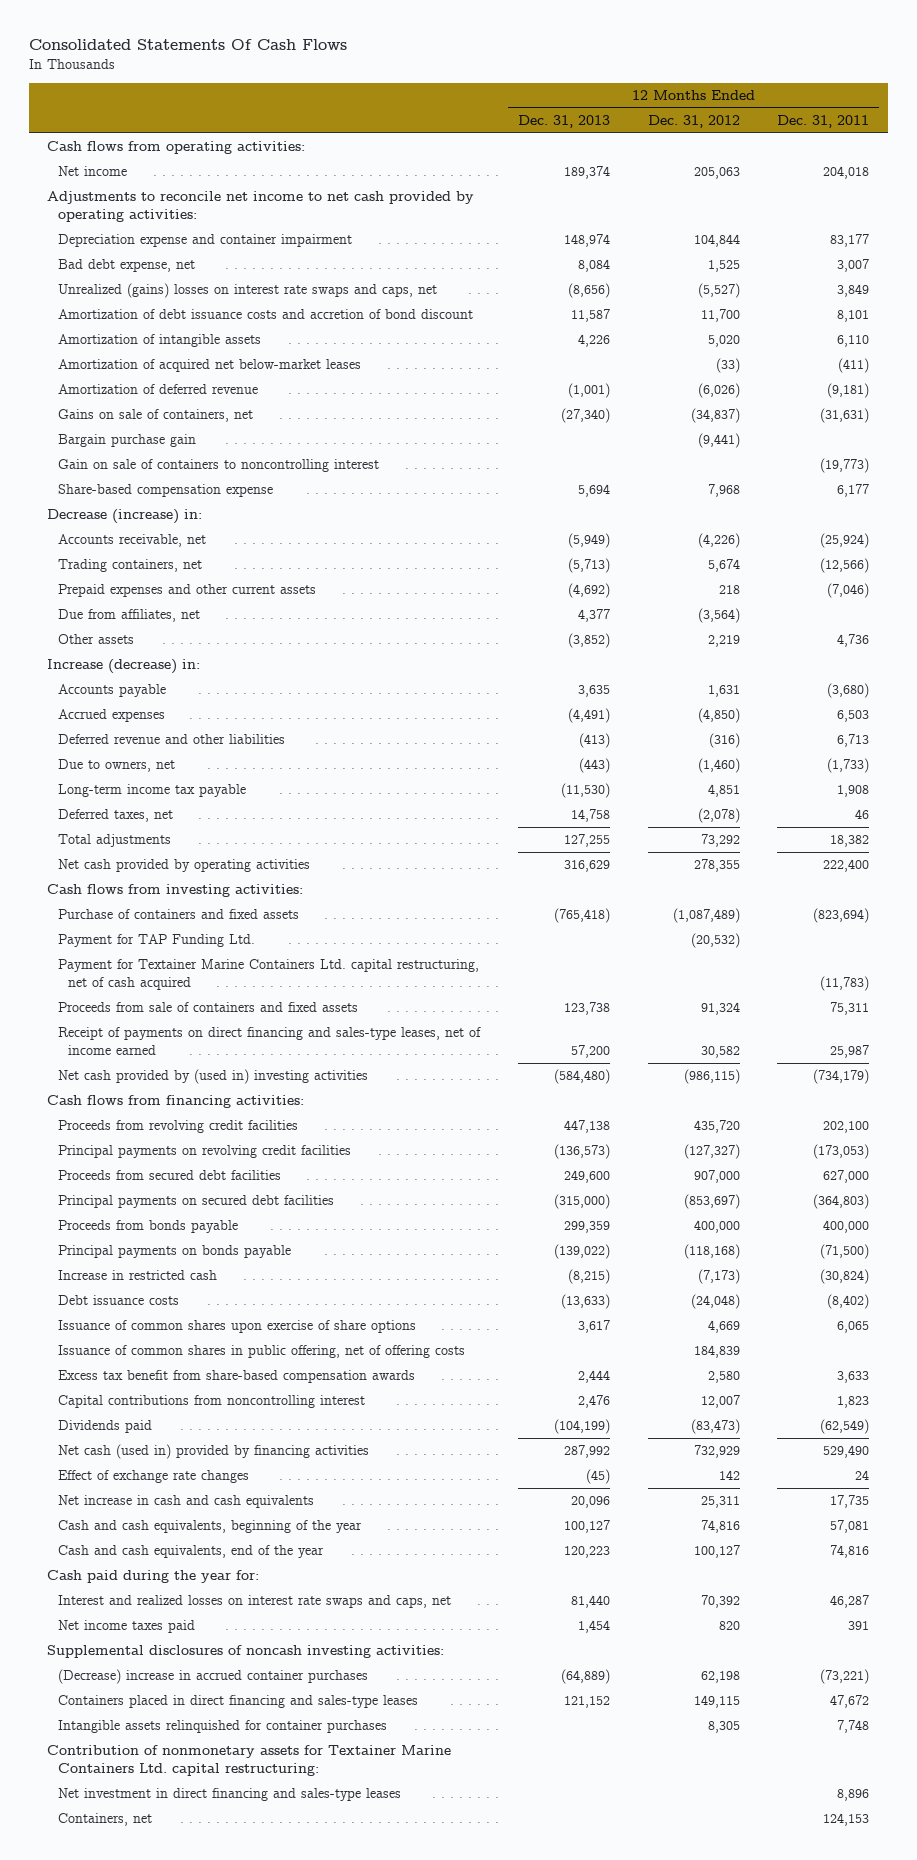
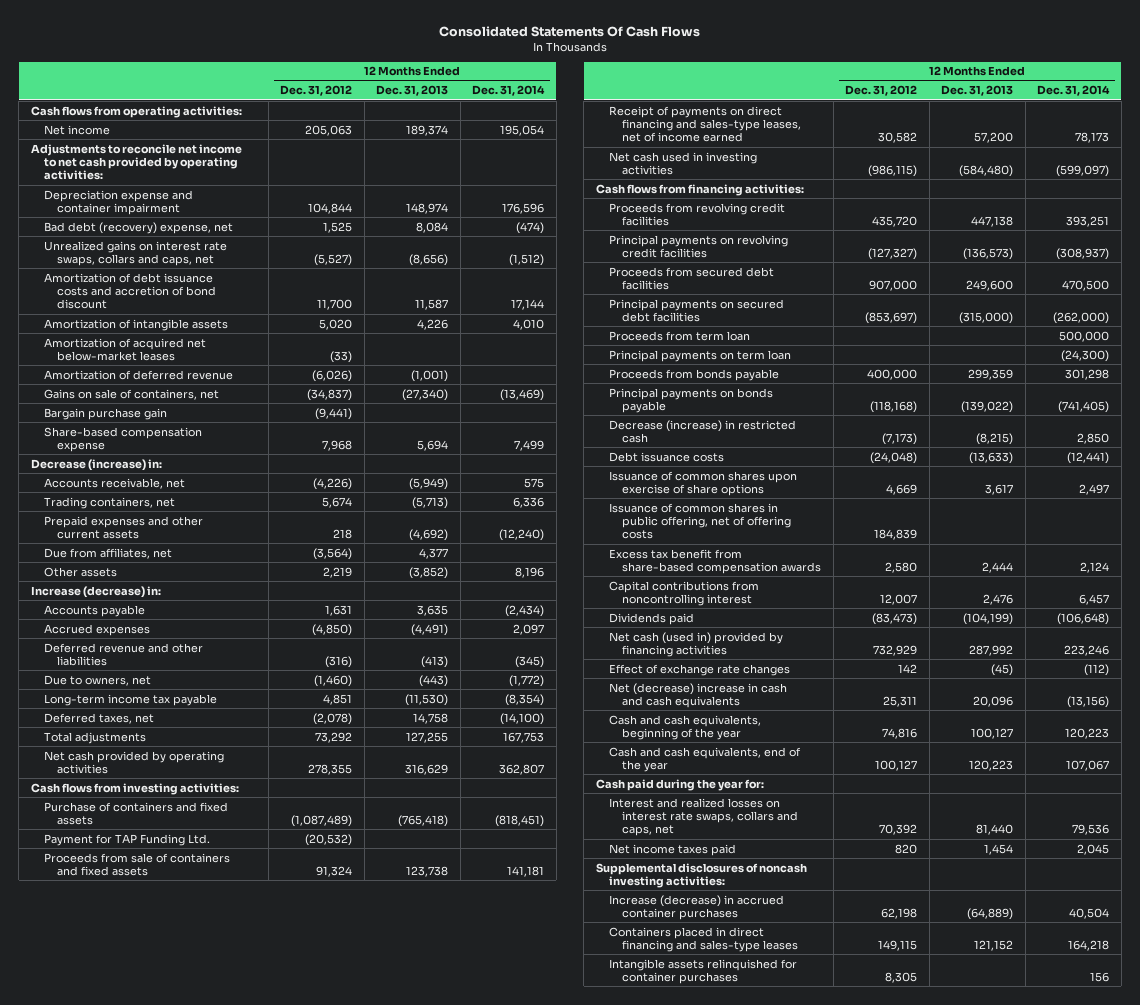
- | 12 Months Ended Dec. 31, 2013 | 12 Months Ended Dec. 31, 2012 | 12 Months Ended Dec. 31, 2011
+ | 12 Months Ended Dec. 31, 2012 | 12 Months Ended Dec. 31, 2013 | 12 Months Ended Dec. 31, 2014
- Bad debt expense, net | 8,084 | 1,525 | 3,007
- Unrealized (gains) losses on interest rate swaps and caps, net | (8,656) | (5,527) | 3,849
+ Bad debt (recovery) expense, net | 1,525 | 8,084 | (474)
+ Unrealized gains on interest rate swaps, collars and caps, net | (5,527) | (8,656) | (1,512)
- Gain on sale of containers to noncontrolling interest | | | (19,773)
- Payment for Textainer Marine Containers Ltd. capital restructuring, net of cash acquired | | | (11,783)
- Net cash provided by (used in) investing activities | (584,480) | (986,115) | (734,179)
+ Net cash used in investing activities | (986,115) | (584,480) | (599,097)
+ Proceeds from term loan | | | 500,000
+ Principal payments on term loan | | | (24,300)
- Increase in restricted cash | (8,215) | (7,173) | (30,824)
+ Decrease (increase) in restricted cash | (7,173) | (8,215) | 2,850
- Net increase in cash and cash equivalents | 20,096 | 25,311 | 17,735
+ Net (decrease) increase in cash and cash equivalents | 25,311 | 20,096 | (13,156)
- Interest and realized losses on interest rate swaps and caps, net | 81,440 | 70,392 | 46,287
+ Interest and realized losses on interest rate swaps, collars and caps, net | 70,392 | 81,440 | 79,536
- (Decrease) increase in accrued container purchases | (64,889) | 62,198 | (73,221)
+ Increase (decrease) in accrued container purchases | 62,198 | (64,889) | 40,504
- Contribution of nonmonetary assets for Textainer Marine Containers Ltd. capital restructuring:
- Net investment in direct financing and sales-type leases | | | 8,896
- Containers, net | | | 124,153

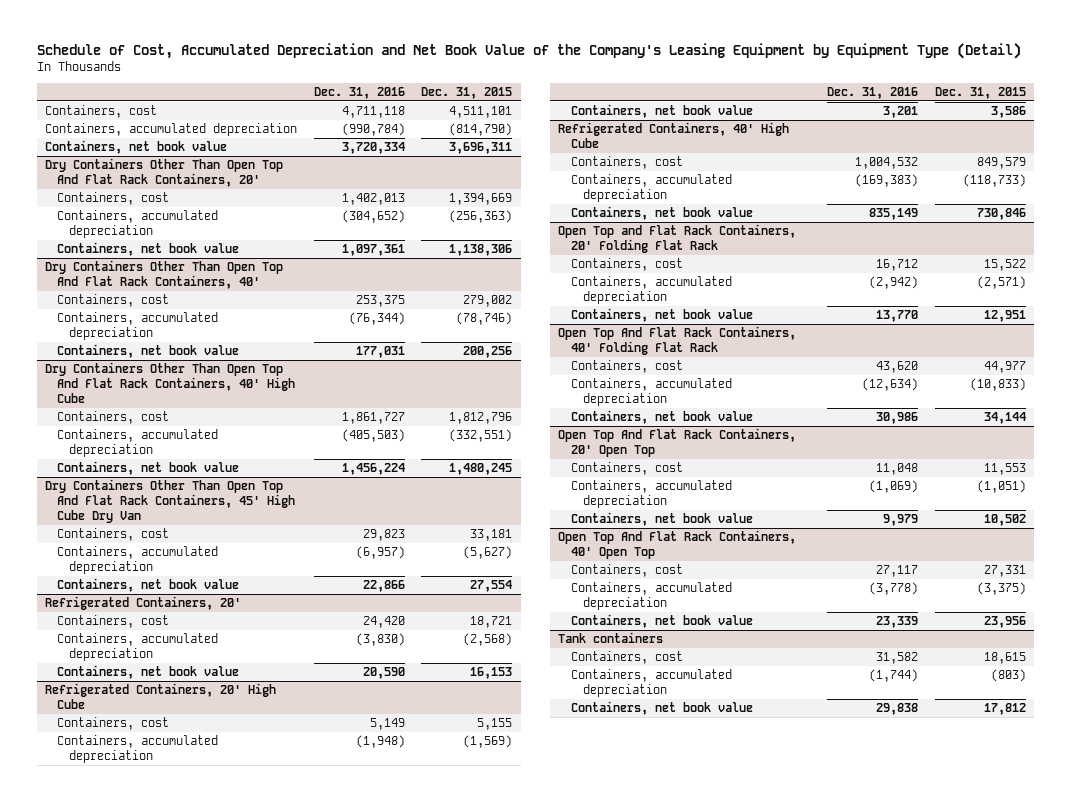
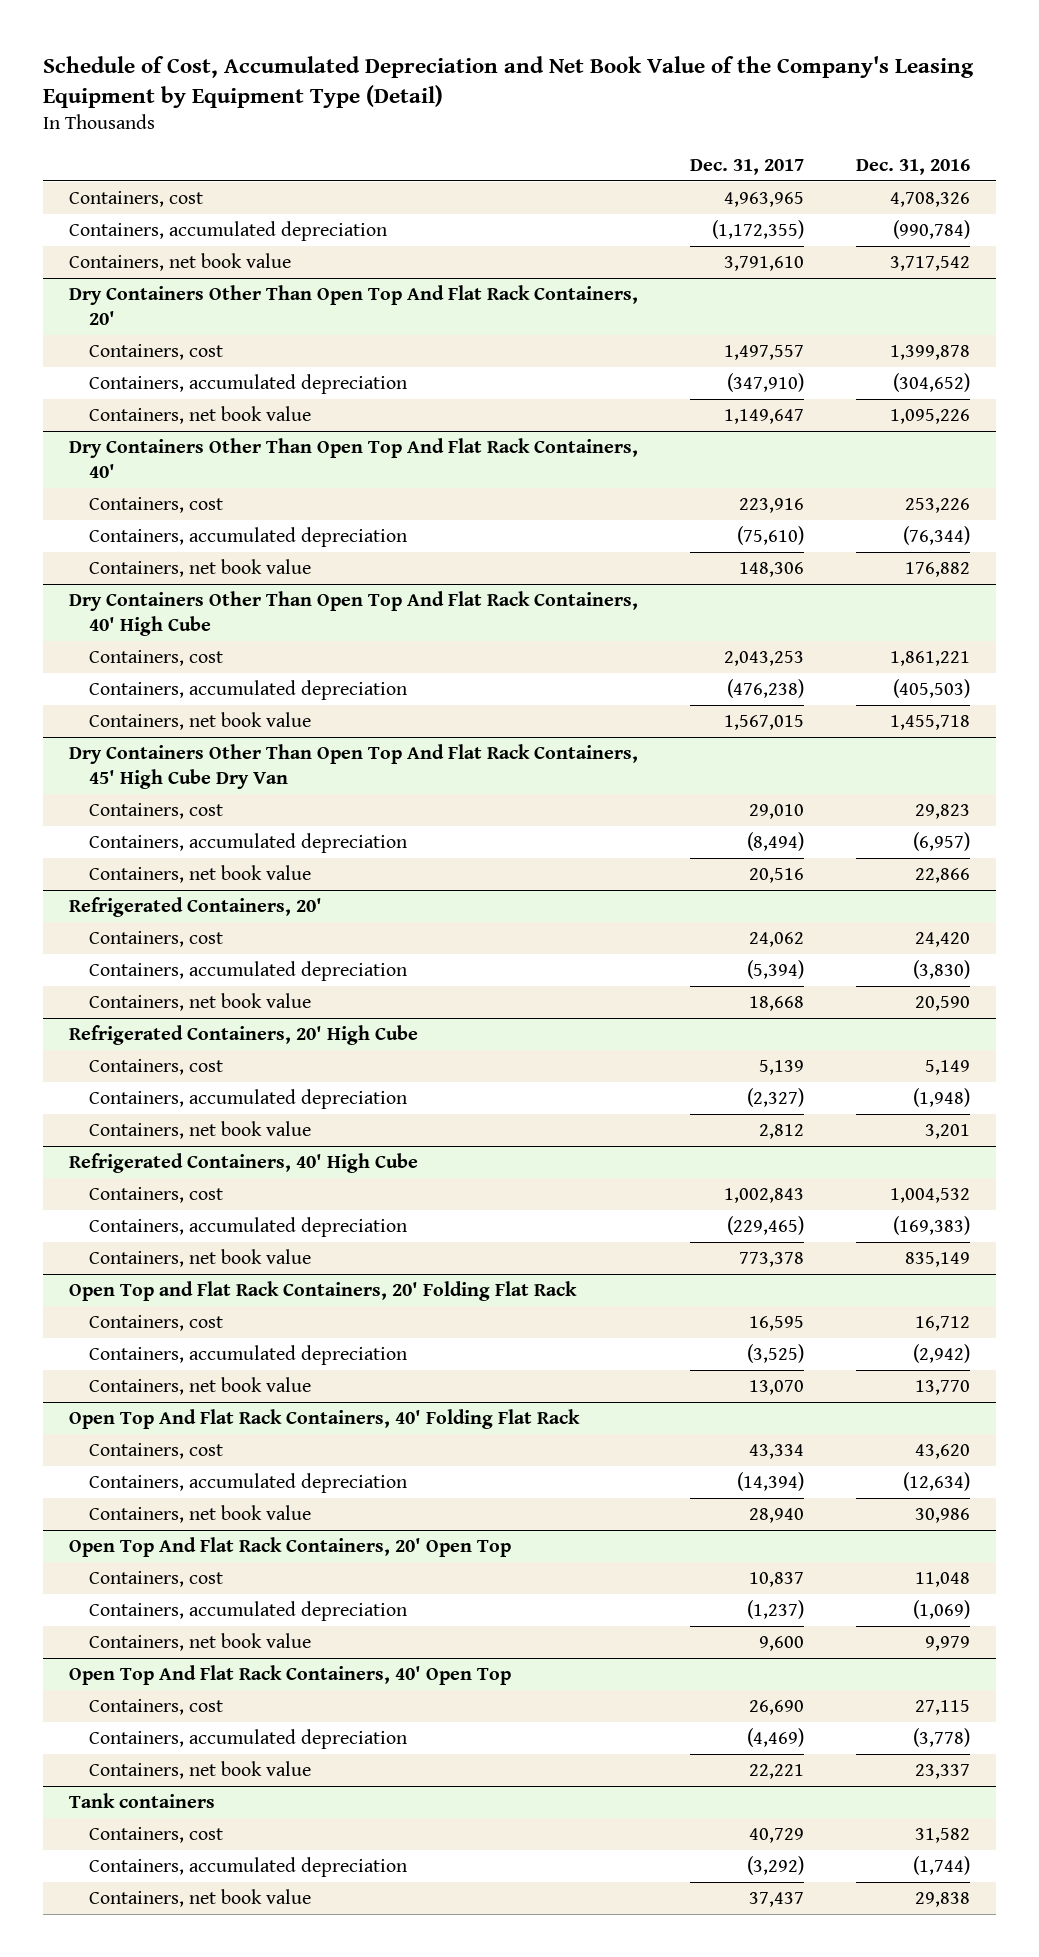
- | Dec. 31, 2016 | Dec. 31, 2015
+ | Dec. 31, 2017 | Dec. 31, 2016
- Containers, cost | 4,711,118 | 4,511,101
+ Containers, cost | 4,963,965 | 4,708,326
- Containers, net book value | 3,720,334 | 3,696,311
+ Containers, net book value | 3,791,610 | 3,717,542
@ Dry Containers Other Than Open Top And Flat Rack Containers, 20'
- Containers, cost | 1,402,013 | 1,394,669
+ Containers, cost | 1,497,557 | 1,399,878
- Containers, net book value | 1,097,361 | 1,138,306
+ Containers, net book value | 1,149,647 | 1,095,226
@ Dry Containers Other Than Open Top And Flat Rack Containers, 40'
- Containers, cost | 253,375 | 279,002
+ Containers, cost | 223,916 | 253,226
- Containers, net book value | 177,031 | 200,256
+ Containers, net book value | 148,306 | 176,882
@ Dry Containers Other Than Open Top And Flat Rack Containers, 40' High Cube
- Containers, cost | 1,861,727 | 1,812,796
+ Containers, cost | 2,043,253 | 1,861,221
- Containers, net book value | 1,456,224 | 1,480,245
+ Containers, net book value | 1,567,015 | 1,455,718
@ Open Top And Flat Rack Containers, 40' Open Top
- Containers, cost | 27,117 | 27,331
+ Containers, cost | 26,690 | 27,115
- Containers, net book value | 23,339 | 23,956
+ Containers, net book value | 22,221 | 23,337

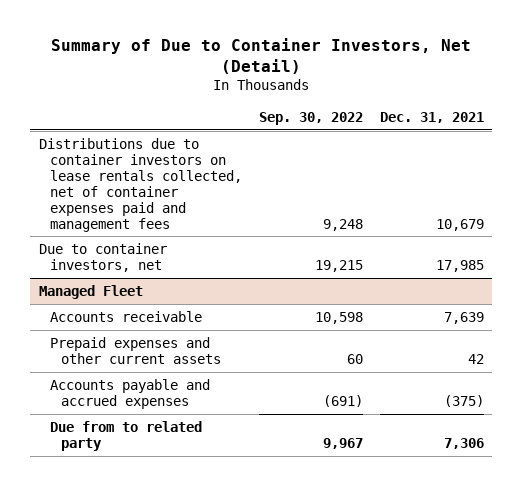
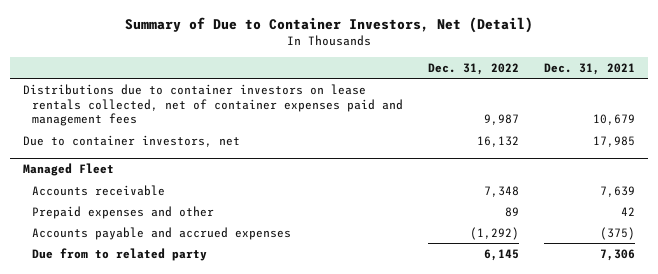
- | Sep. 30, 2022 | Dec. 31, 2021
+ | Dec. 31, 2022 | Dec. 31, 2021
@ Managed Fleet
- Prepaid expenses and other current assets | 60 | 42
+ Prepaid expenses and other | 89 | 42

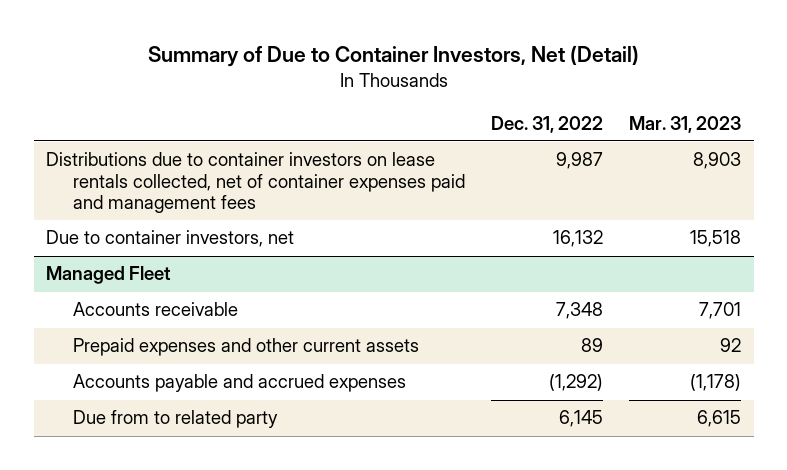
- | Dec. 31, 2022 | Dec. 31, 2021
+ | Dec. 31, 2022 | Mar. 31, 2023
@ Managed Fleet
- Prepaid expenses and other | 89 | 42
+ Prepaid expenses and other current assets | 89 | 92

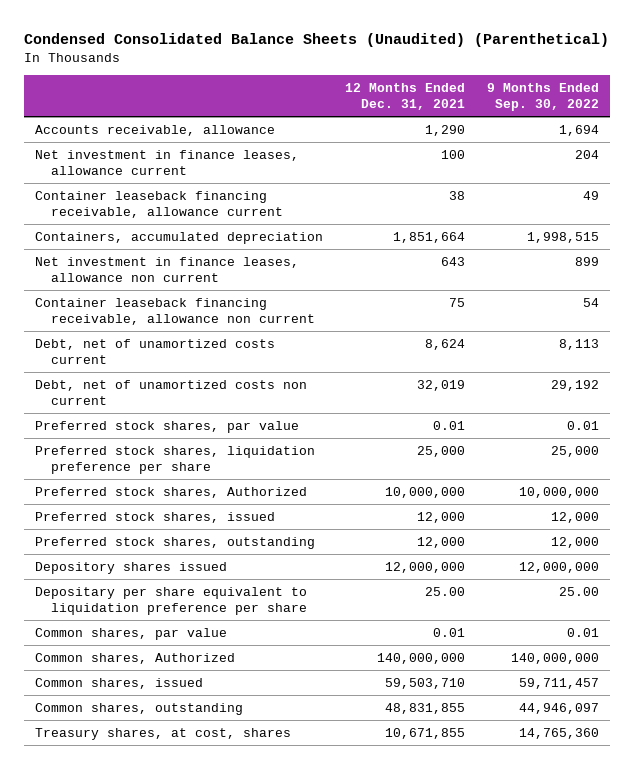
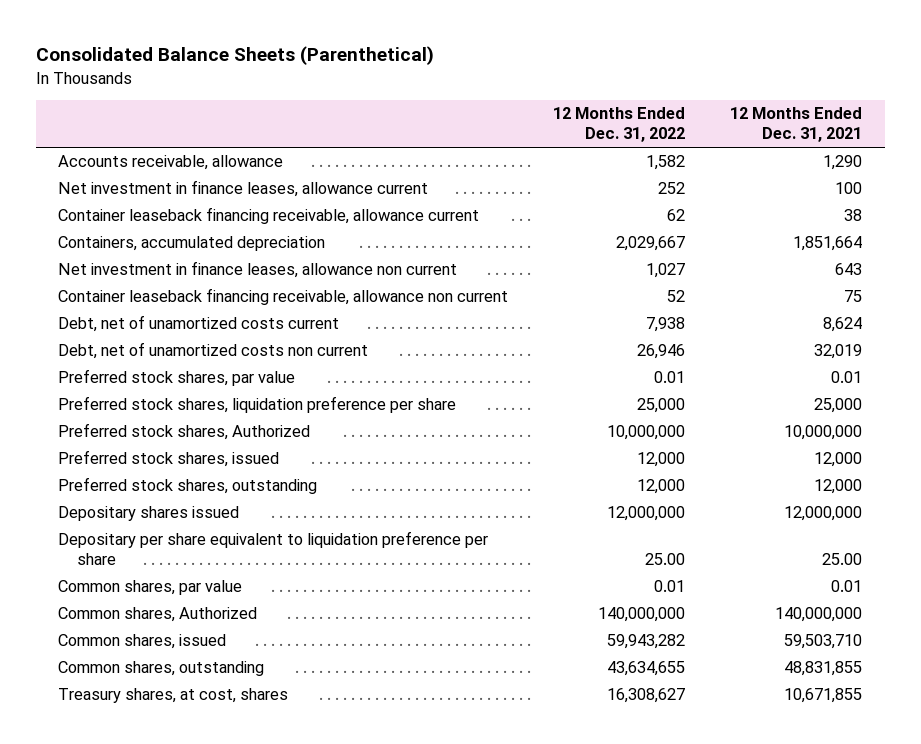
- Condensed Consolidated Balance Sheets (Unaudited) (Parenthetical)
+ Consolidated Balance Sheets (Parenthetical)
- | 12 Months Ended Dec. 31, 2021 | 9 Months Ended Sep. 30, 2022
+ | 12 Months Ended Dec. 31, 2022 | 12 Months Ended Dec. 31, 2021
- Depository shares issued | 12,000,000 | 12,000,000
+ Depositary shares issued | 12,000,000 | 12,000,000

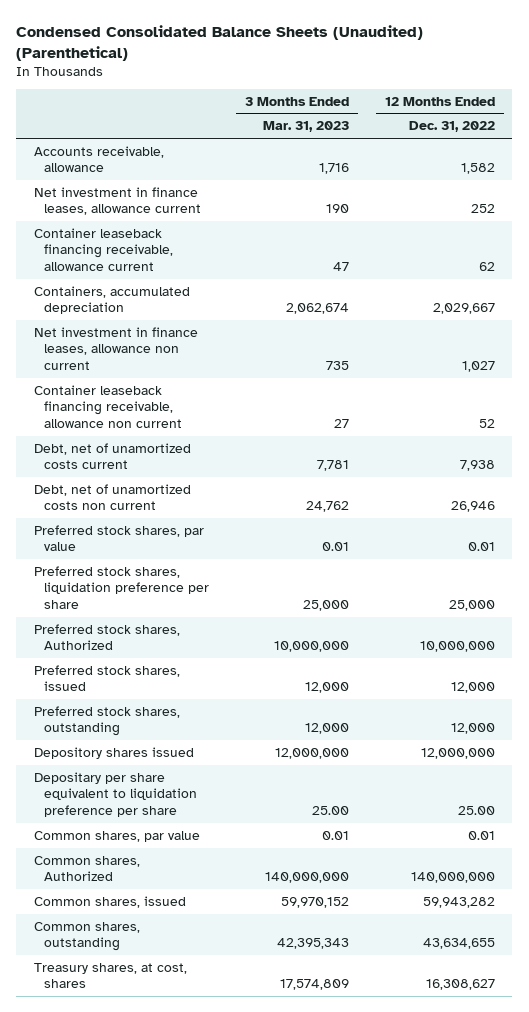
- Consolidated Balance Sheets (Parenthetical)
+ Condensed Consolidated Balance Sheets (Unaudited) (Parenthetical)
- | 12 Months Ended Dec. 31, 2022 | 12 Months Ended Dec. 31, 2021
+ | 3 Months Ended Mar. 31, 2023 | 12 Months Ended Dec. 31, 2022
- Depositary shares issued | 12,000,000 | 12,000,000
+ Depository shares issued | 12,000,000 | 12,000,000

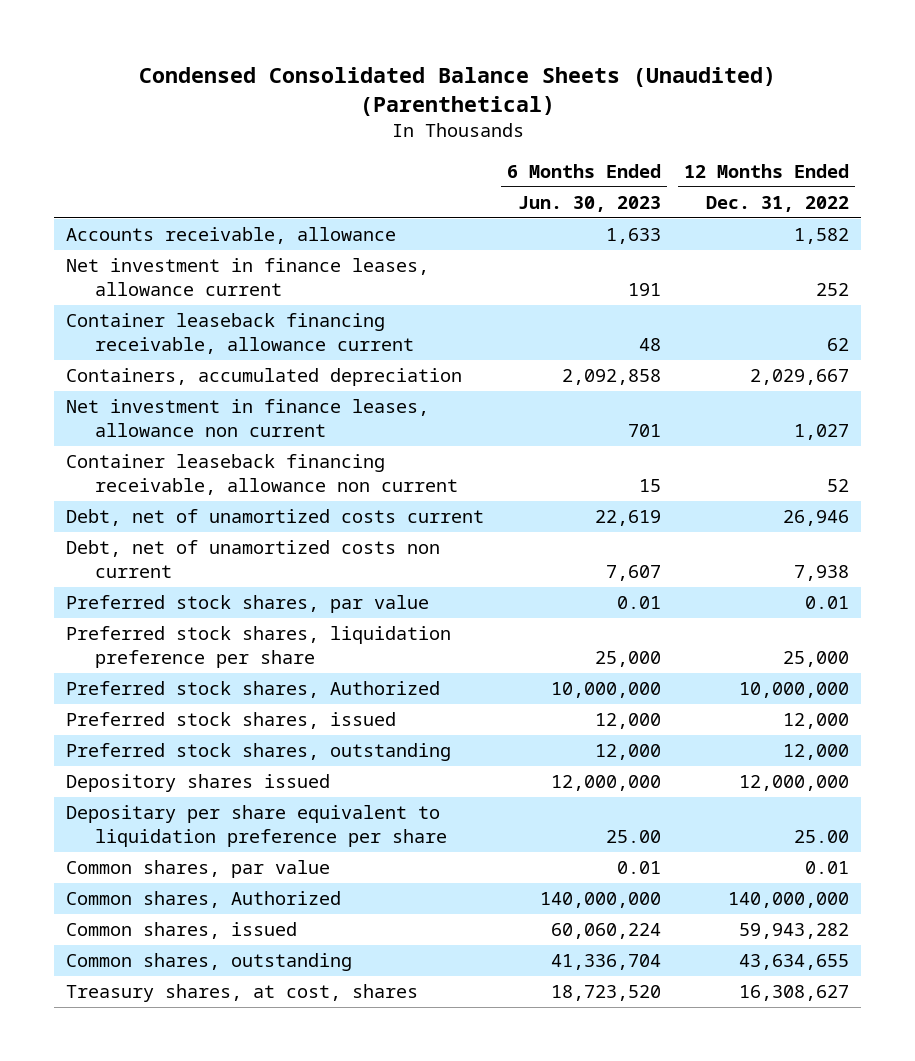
- | 3 Months Ended Mar. 31, 2023 | 12 Months Ended Dec. 31, 2022
+ | 6 Months Ended Jun. 30, 2023 | 12 Months Ended Dec. 31, 2022
- Debt, net of unamortized costs current | 7,781 | 7,938
- Debt, net of unamortized costs non current | 24,762 | 26,946
+ Debt, net of unamortized costs current | 22,619 | 26,946
+ Debt, net of unamortized costs non current | 7,607 | 7,938

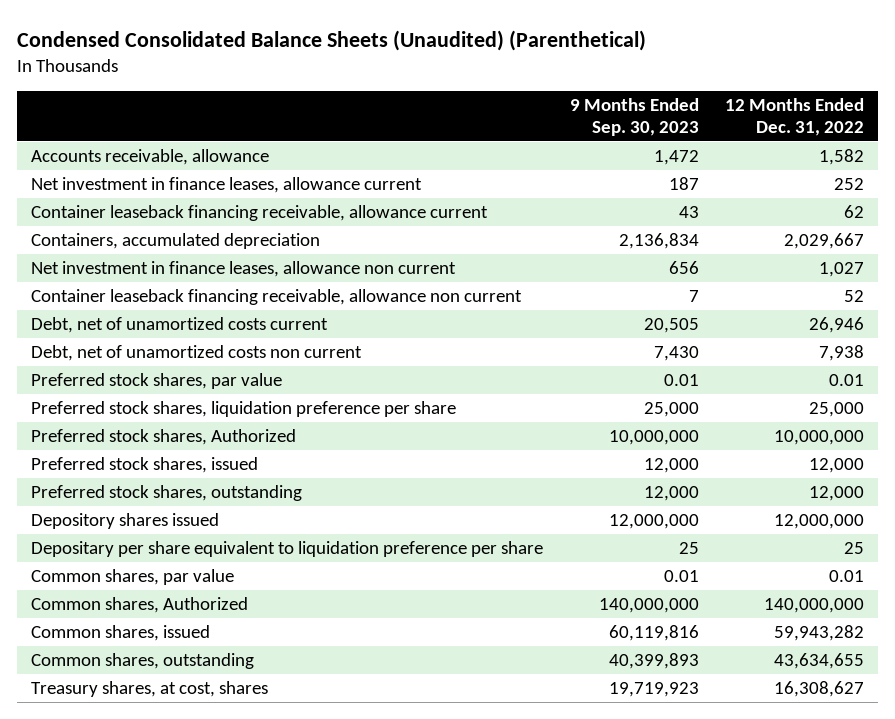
- | 6 Months Ended Jun. 30, 2023 | 12 Months Ended Dec. 31, 2022
+ | 9 Months Ended Sep. 30, 2023 | 12 Months Ended Dec. 31, 2022
- Depositary per share equivalent to liquidation preference per share | 25.00 | 25.00
+ Depositary per share equivalent to liquidation preference per share | 25 | 25

